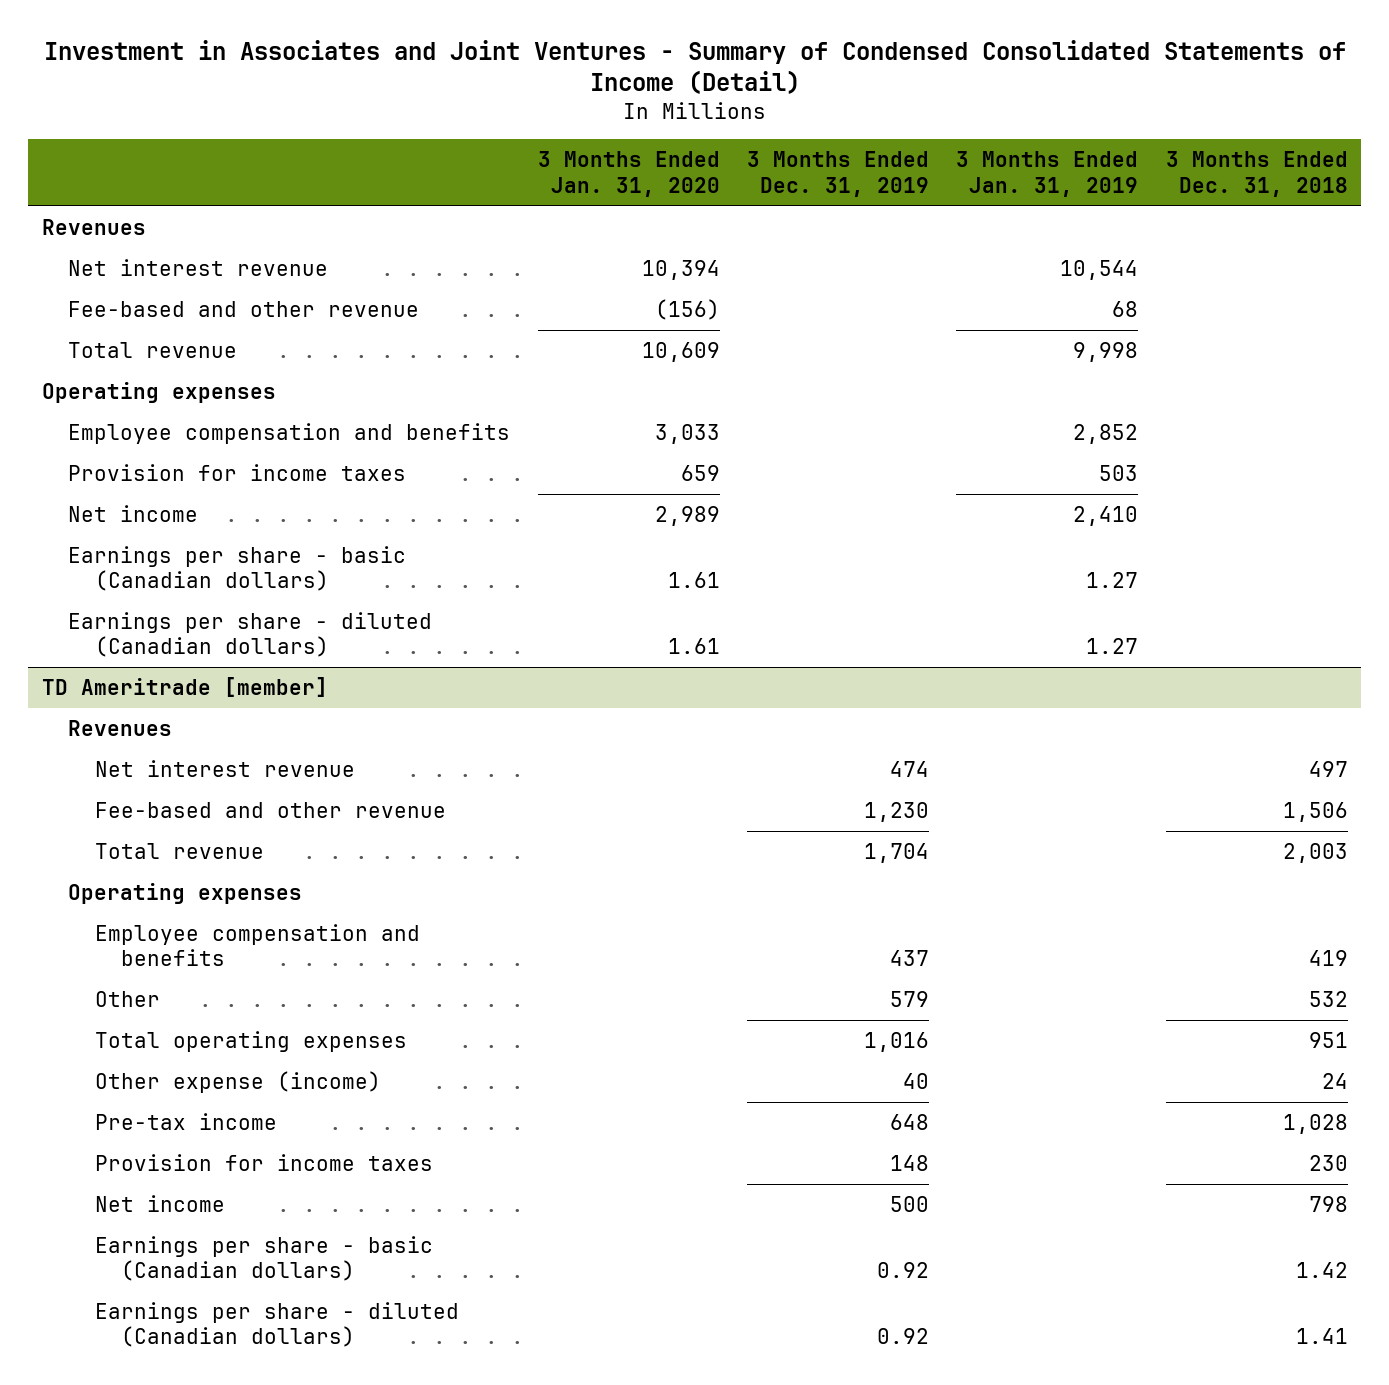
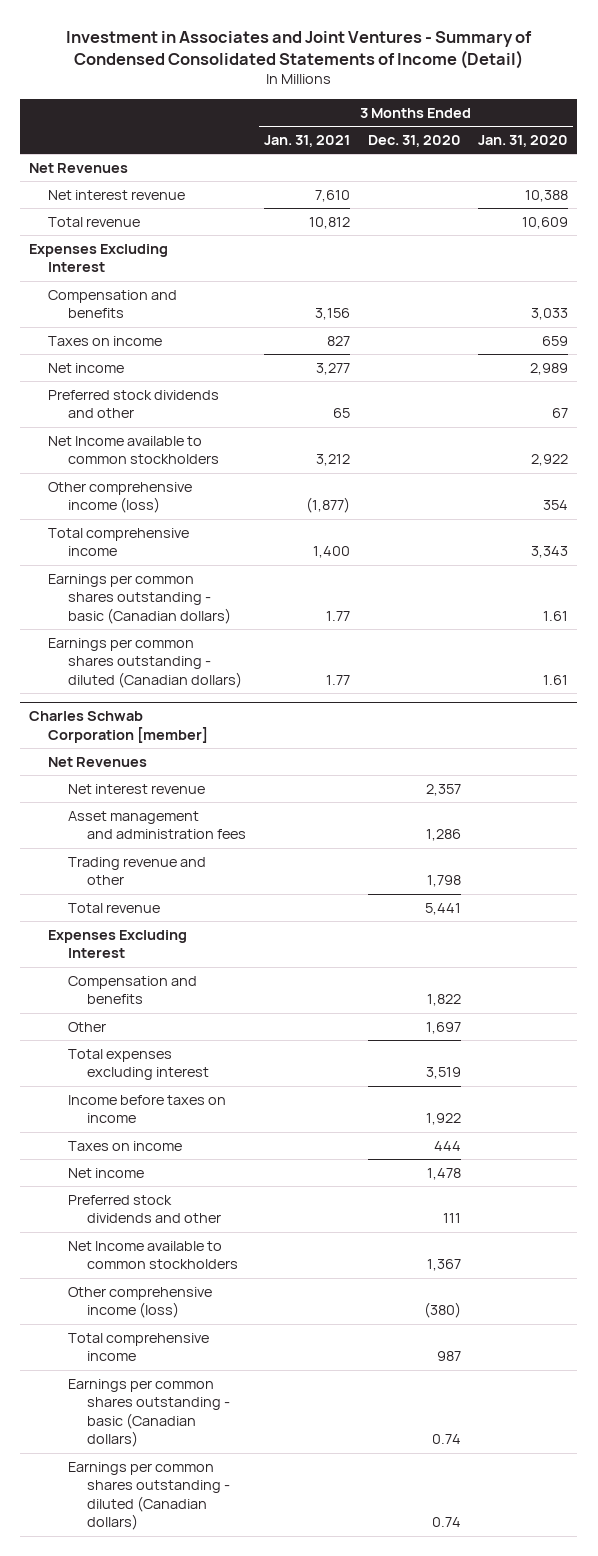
- | 3 Months Ended Jan. 31, 2020 | 3 Months Ended Dec. 31, 2019 | 3 Months Ended Jan. 31, 2019 | 3 Months Ended Dec. 31, 2018
+ | 3 Months Ended Jan. 31, 2021 | 3 Months Ended Dec. 31, 2020 | 3 Months Ended Jan. 31, 2020
- Revenues
- Net interest revenue | 10,394 | | 10,544 |
- Fee-based and other revenue | (156) | | 68 |
+ Net Revenues
+ Net interest revenue | 7,610 | | 10,388
- Operating expenses
- Employee compensation and benefits | 3,033 | | 2,852 |
- Provision for income taxes | 659 | | 503 |
+ Expenses Excluding Interest
+ Compensation and benefits | 3,156 | | 3,033
+ Taxes on income | 827 | | 659
- Earnings per share - basic (Canadian dollars) | 1.61 | | 1.27 |
- Earnings per share - diluted (Canadian dollars) | 1.61 | | 1.27 |
- TD Ameritrade [member]
- Revenues
- Net interest revenue | | 474 | | 497
- Fee-based and other revenue | | 1,230 | | 1,506
- Total revenue | | 1,704 | | 2,003
- Operating expenses
- Employee compensation and benefits | | 437 | | 419
- Other | | 579 | | 532
- Total operating expenses | | 1,016 | | 951
- Other expense (income) | | 40 | | 24
- Pre-tax income | | 648 | | 1,028
- Provision for income taxes | | 148 | | 230
- Net income | | 500 | | 798
- Earnings per share - basic (Canadian dollars) | | 0.92 | | 1.42
- Earnings per share - diluted (Canadian dollars) | | 0.92 | | 1.41
+ Preferred stock dividends and other | 65 | | 67
+ Net Income available to common stockholders | 3,212 | | 2,922
+ Other comprehensive income (loss) | (1,877) | | 354
+ Total comprehensive income | 1,400 | | 3,343
+ Earnings per common shares outstanding - basic (Canadian dollars) | 1.77 | | 1.61
+ Earnings per common shares outstanding - diluted (Canadian dollars) | 1.77 | | 1.61
+ Charles Schwab Corporation [member]
+ Net Revenues
+ Net interest revenue | | 2,357 |
+ Asset management and administration fees | | 1,286 |
+ Trading revenue and other | | 1,798 |
+ Total revenue | | 5,441 |
+ Expenses Excluding Interest
+ Compensation and benefits | | 1,822 |
+ Other | | 1,697 |
+ Total expenses excluding interest | | 3,519 |
+ Income before taxes on income | | 1,922 |
+ Taxes on income | | 444 |
+ Net income | | 1,478 |
+ Preferred stock dividends and other | | 111 |
+ Net Income available to common stockholders | | 1,367 |
+ Other comprehensive income (loss) | | (380) |
+ Total comprehensive income | | 987 |
+ Earnings per common shares outstanding - basic (Canadian dollars) | | 0.74 |
+ Earnings per common shares outstanding - diluted (Canadian dollars) | | 0.74 |

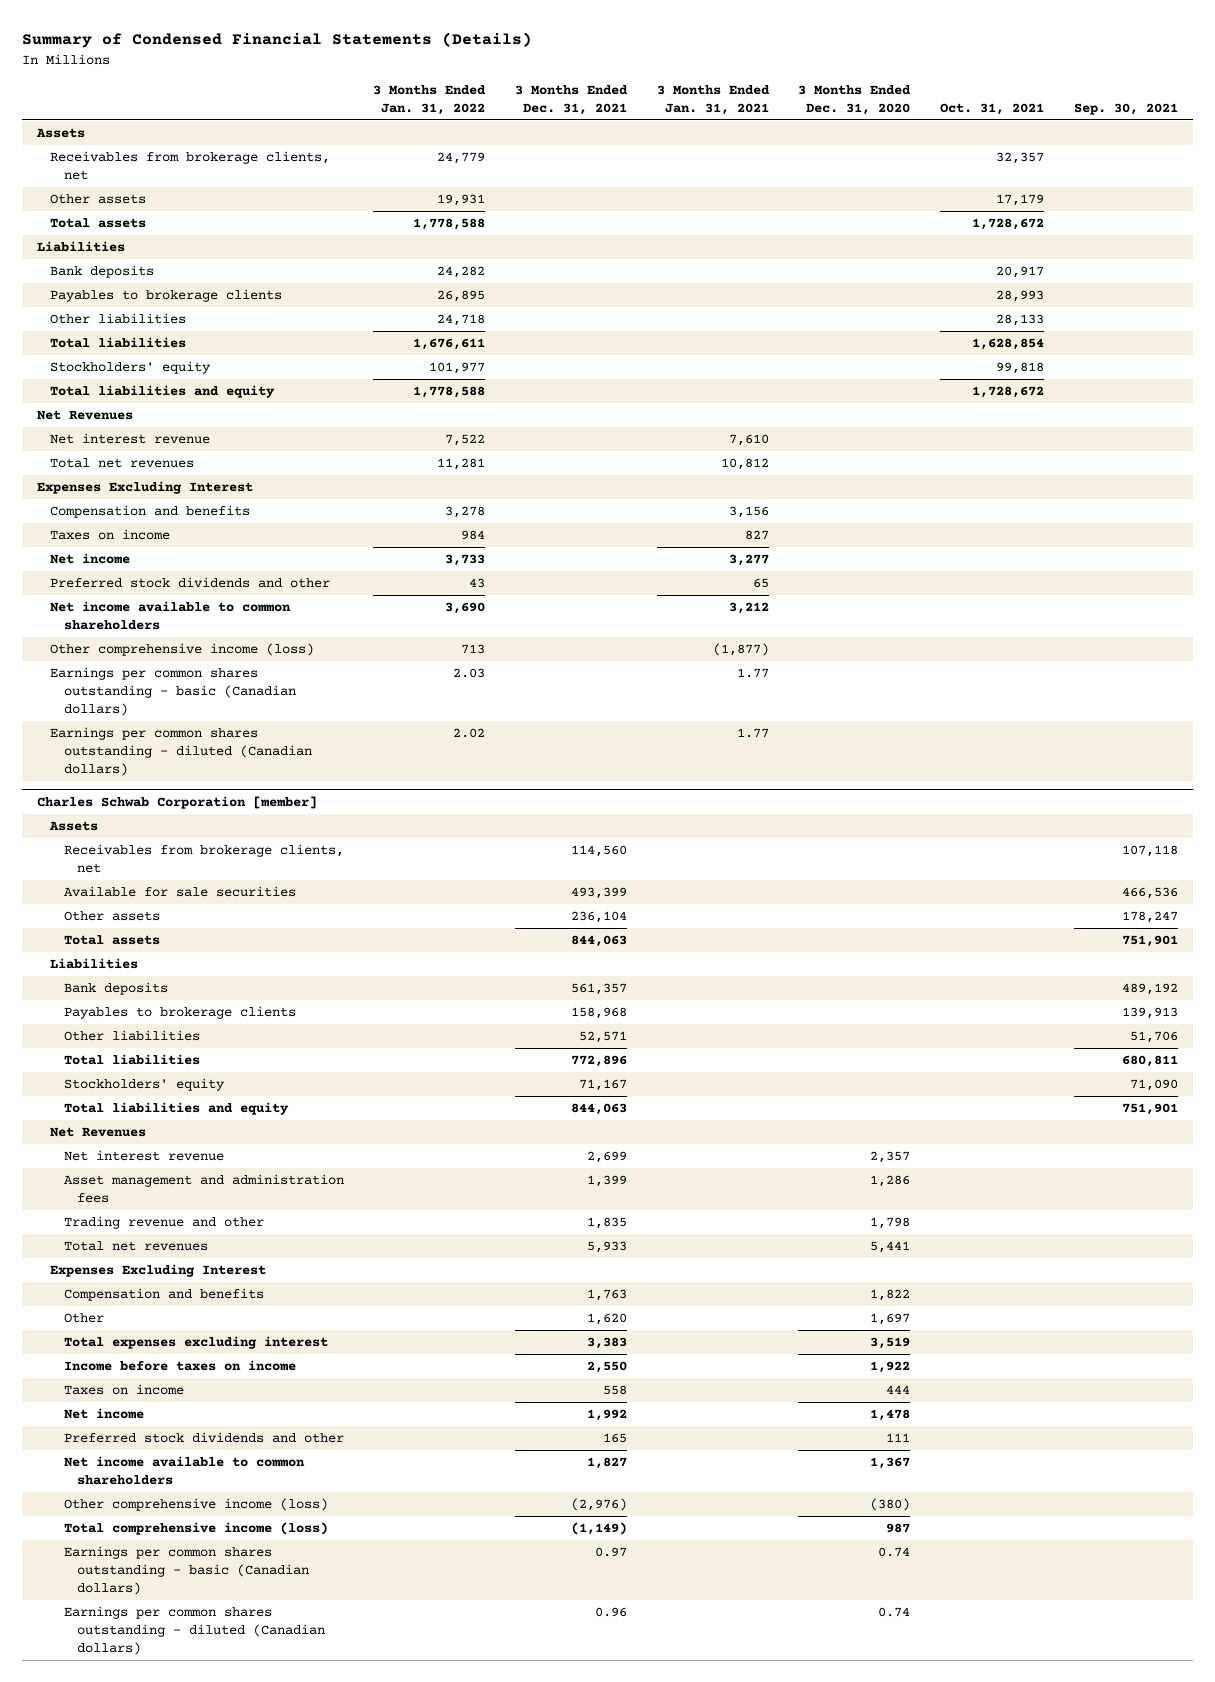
- Investment in Associates and Joint Ventures - Summary of Condensed Consolidated Statements of Income (Detail)
+ Summary of Condensed Financial Statements (Details)
- | 3 Months Ended Jan. 31, 2021 | 3 Months Ended Dec. 31, 2020 | 3 Months Ended Jan. 31, 2020
+ | 3 Months Ended Jan. 31, 2022 | 3 Months Ended Dec. 31, 2021 | 3 Months Ended Jan. 31, 2021 | 3 Months Ended Dec. 31, 2020 | Oct. 31, 2021 | Sep. 30, 2021
+ Assets
+ Receivables from brokerage clients, net | 24,779 | | | | 32,357 |
+ Other assets | 19,931 | | | | 17,179 |
+ Total assets | 1,778,588 | | | | 1,728,672 |
+ Liabilities
+ Bank deposits | 24,282 | | | | 20,917 |
+ Payables to brokerage clients | 26,895 | | | | 28,993 |
+ Other liabilities | 24,718 | | | | 28,133 |
+ Total liabilities | 1,676,611 | | | | 1,628,854 |
+ Stockholders' equity | 101,977 | | | | 99,818 |
+ Total liabilities and equity | 1,778,588 | | | | 1,728,672 |
- Total revenue | 10,812 | | 10,609
+ Total net revenues | 11,281 | | 10,812 | | |
- Net Income available to common stockholders | 3,212 | | 2,922
+ Net income available to common shareholders | 3,690 | | 3,212 | | |
- Total comprehensive income | 1,400 | | 3,343
@ Charles Schwab Corporation [member]
+ Assets
+ Receivables from brokerage clients, net | | 114,560 | | | | 107,118
+ Available for sale securities | | 493,399 | | | | 466,536
+ Other assets | | 236,104 | | | | 178,247
+ Total assets | | 844,063 | | | | 751,901
+ Liabilities
+ Bank deposits | | 561,357 | | | | 489,192
+ Payables to brokerage clients | | 158,968 | | | | 139,913
+ Other liabilities | | 52,571 | | | | 51,706
+ Total liabilities | | 772,896 | | | | 680,811
+ Stockholders' equity | | 71,167 | | | | 71,090
+ Total liabilities and equity | | 844,063 | | | | 751,901
- Total revenue | | 5,441 |
+ Total net revenues | | 5,933 | | 5,441 | |
- Net Income available to common stockholders | | 1,367 |
+ Net income available to common shareholders | | 1,827 | | 1,367 | |
- Total comprehensive income | | 987 |
+ Total comprehensive income (loss) | | (1,149) | | 987 | |

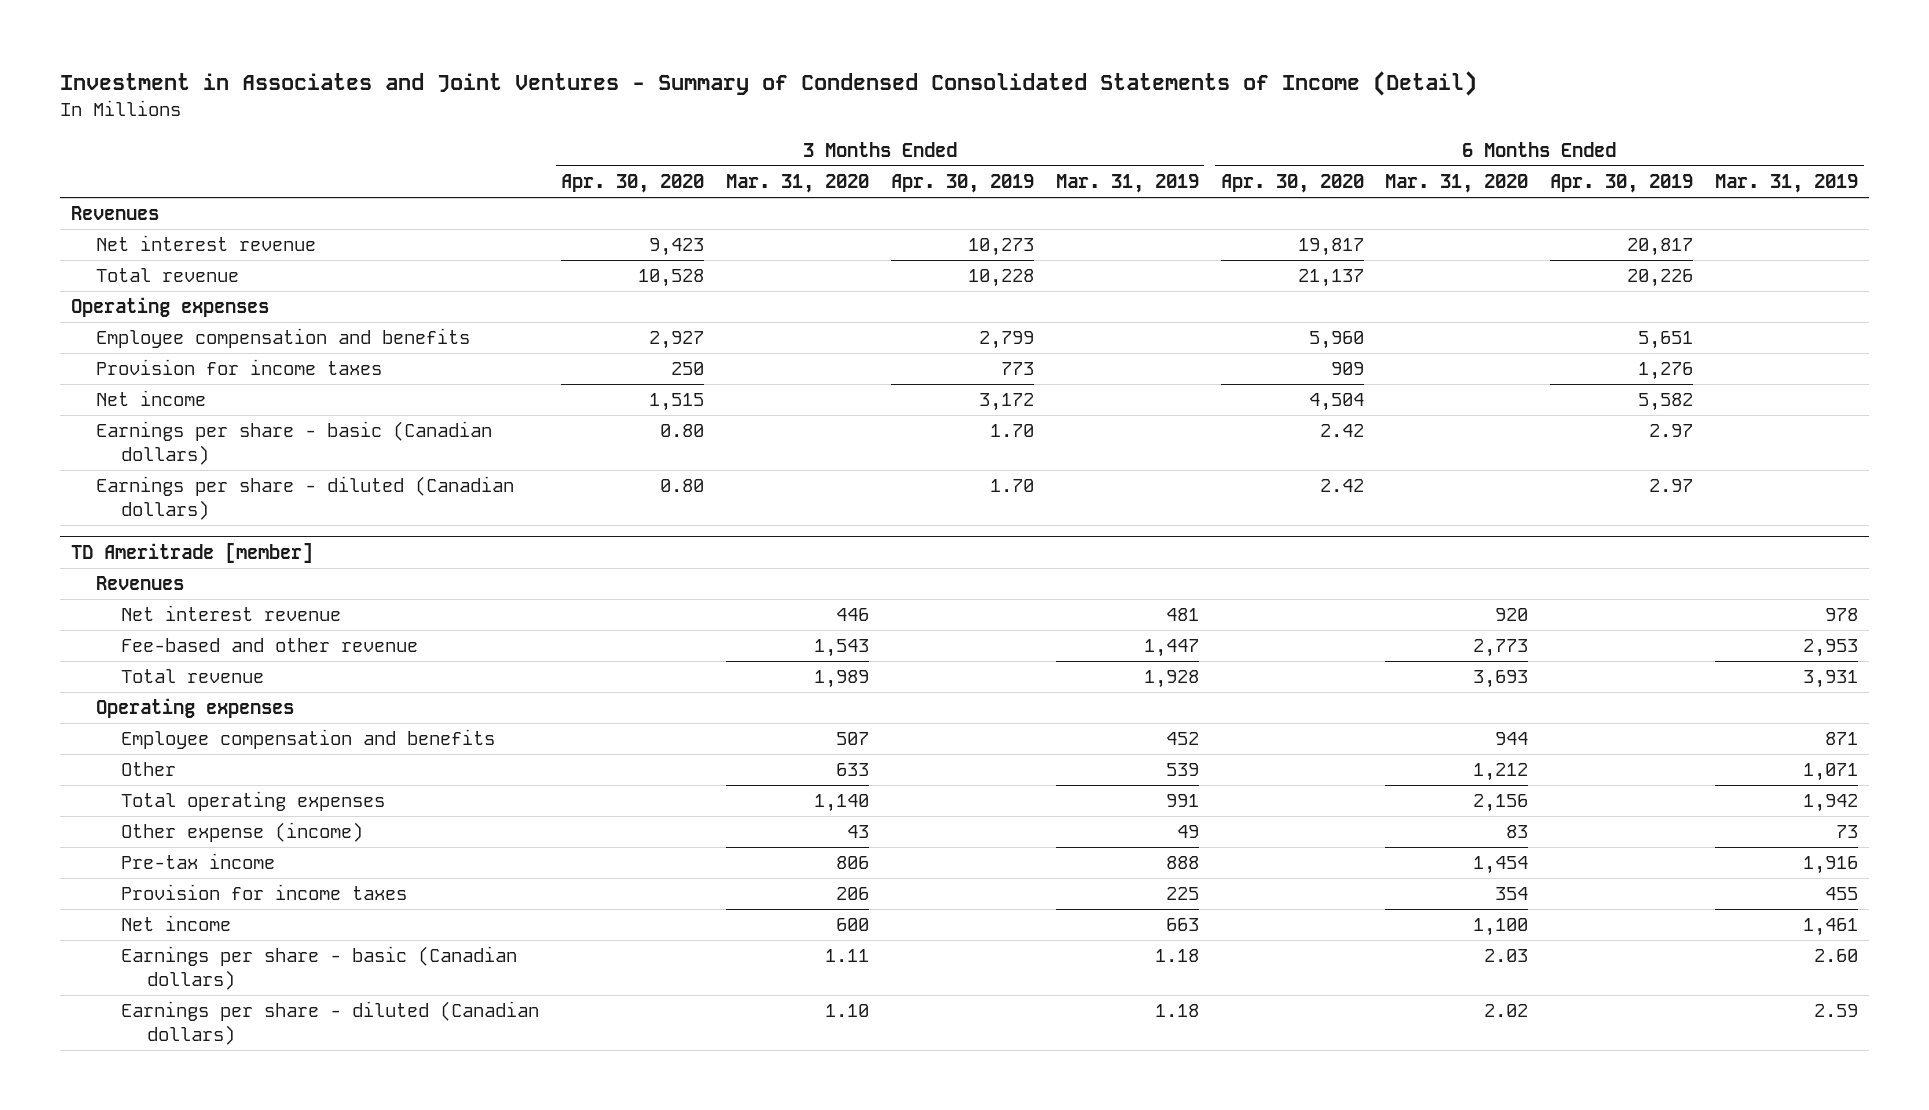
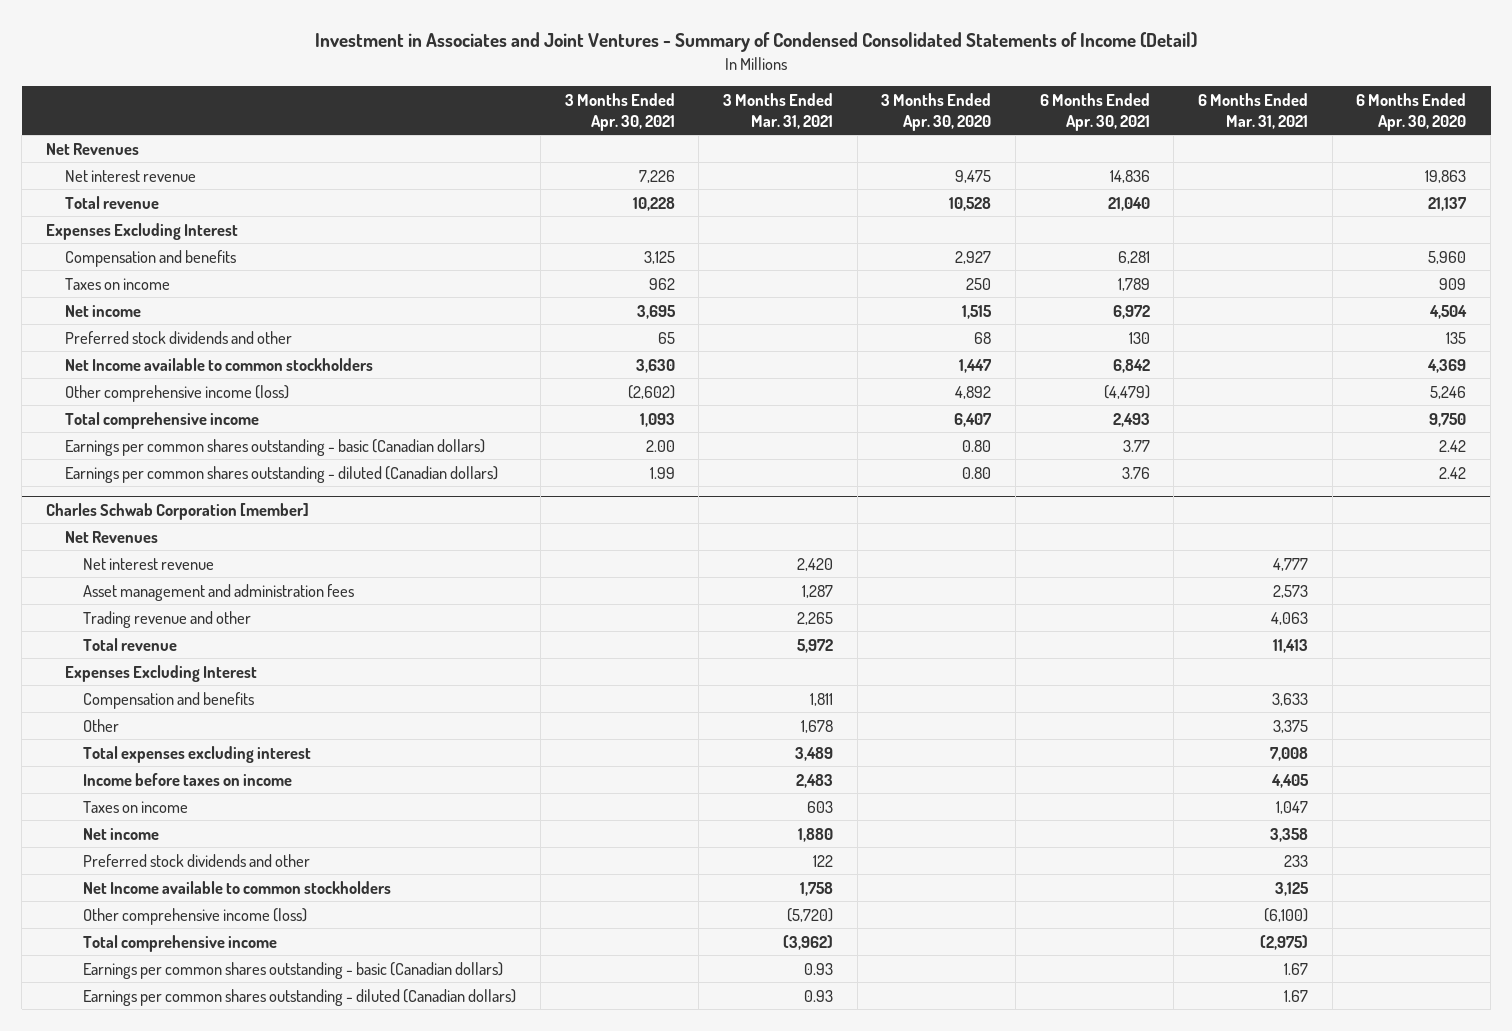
- | 3 Months Ended Apr. 30, 2020 | 3 Months Ended Mar. 31, 2020 | 3 Months Ended Apr. 30, 2019 | 3 Months Ended Mar. 31, 2019 | 6 Months Ended Apr. 30, 2020 | 6 Months Ended Mar. 31, 2020 | 6 Months Ended Apr. 30, 2019 | 6 Months Ended Mar. 31, 2019
+ | 3 Months Ended Apr. 30, 2021 | 3 Months Ended Mar. 31, 2021 | 3 Months Ended Apr. 30, 2020 | 6 Months Ended Apr. 30, 2021 | 6 Months Ended Mar. 31, 2021 | 6 Months Ended Apr. 30, 2020
- Revenues
- Net interest revenue | 9,423 | | 10,273 | | 19,817 | | 20,817 |
+ Net Revenues
+ Net interest revenue | 7,226 | | 9,475 | 14,836 | | 19,863
- Operating expenses
- Employee compensation and benefits | 2,927 | | 2,799 | | 5,960 | | 5,651 |
- Provision for income taxes | 250 | | 773 | | 909 | | 1,276 |
+ Expenses Excluding Interest
+ Compensation and benefits | 3,125 | | 2,927 | 6,281 | | 5,960
+ Taxes on income | 962 | | 250 | 1,789 | | 909
- Earnings per share - basic (Canadian dollars) | 0.80 | | 1.70 | | 2.42 | | 2.97 |
- Earnings per share - diluted (Canadian dollars) | 0.80 | | 1.70 | | 2.42 | | 2.97 |
- TD Ameritrade [member]
- Revenues
- Net interest revenue | | 446 | | 481 | | 920 | | 978
- Fee-based and other revenue | | 1,543 | | 1,447 | | 2,773 | | 2,953
- Total revenue | | 1,989 | | 1,928 | | 3,693 | | 3,931
- Operating expenses
- Employee compensation and benefits | | 507 | | 452 | | 944 | | 871
- Other | | 633 | | 539 | | 1,212 | | 1,071
- Total operating expenses | | 1,140 | | 991 | | 2,156 | | 1,942
- Other expense (income) | | 43 | | 49 | | 83 | | 73
- Pre-tax income | | 806 | | 888 | | 1,454 | | 1,916
- Provision for income taxes | | 206 | | 225 | | 354 | | 455
- Net income | | 600 | | 663 | | 1,100 | | 1,461
- Earnings per share - basic (Canadian dollars) | | 1.11 | | 1.18 | | 2.03 | | 2.60
- Earnings per share - diluted (Canadian dollars) | | 1.10 | | 1.18 | | 2.02 | | 2.59
+ Preferred stock dividends and other | 65 | | 68 | 130 | | 135
+ Net Income available to common stockholders | 3,630 | | 1,447 | 6,842 | | 4,369
+ Other comprehensive income (loss) | (2,602) | | 4,892 | (4,479) | | 5,246
+ Total comprehensive income | 1,093 | | 6,407 | 2,493 | | 9,750
+ Earnings per common shares outstanding - basic (Canadian dollars) | 2.00 | | 0.80 | 3.77 | | 2.42
+ Earnings per common shares outstanding - diluted (Canadian dollars) | 1.99 | | 0.80 | 3.76 | | 2.42
+ Charles Schwab Corporation [member]
+ Net Revenues
+ Net interest revenue | | 2,420 | | | 4,777 |
+ Asset management and administration fees | | 1,287 | | | 2,573 |
+ Trading revenue and other | | 2,265 | | | 4,063 |
+ Total revenue | | 5,972 | | | 11,413 |
+ Expenses Excluding Interest
+ Compensation and benefits | | 1,811 | | | 3,633 |
+ Other | | 1,678 | | | 3,375 |
+ Total expenses excluding interest | | 3,489 | | | 7,008 |
+ Income before taxes on income | | 2,483 | | | 4,405 |
+ Taxes on income | | 603 | | | 1,047 |
+ Net income | | 1,880 | | | 3,358 |
+ Preferred stock dividends and other | | 122 | | | 233 |
+ Net Income available to common stockholders | | 1,758 | | | 3,125 |
+ Other comprehensive income (loss) | | (5,720) | | | (6,100) |
+ Total comprehensive income | | (3,962) | | | (2,975) |
+ Earnings per common shares outstanding - basic (Canadian dollars) | | 0.93 | | | 1.67 |
+ Earnings per common shares outstanding - diluted (Canadian dollars) | | 0.93 | | | 1.67 |

